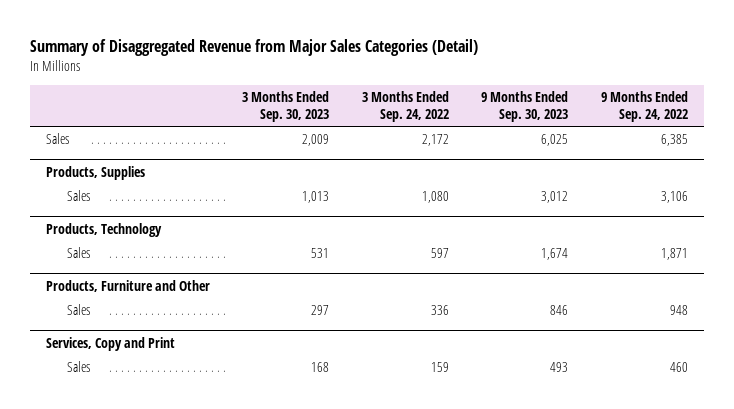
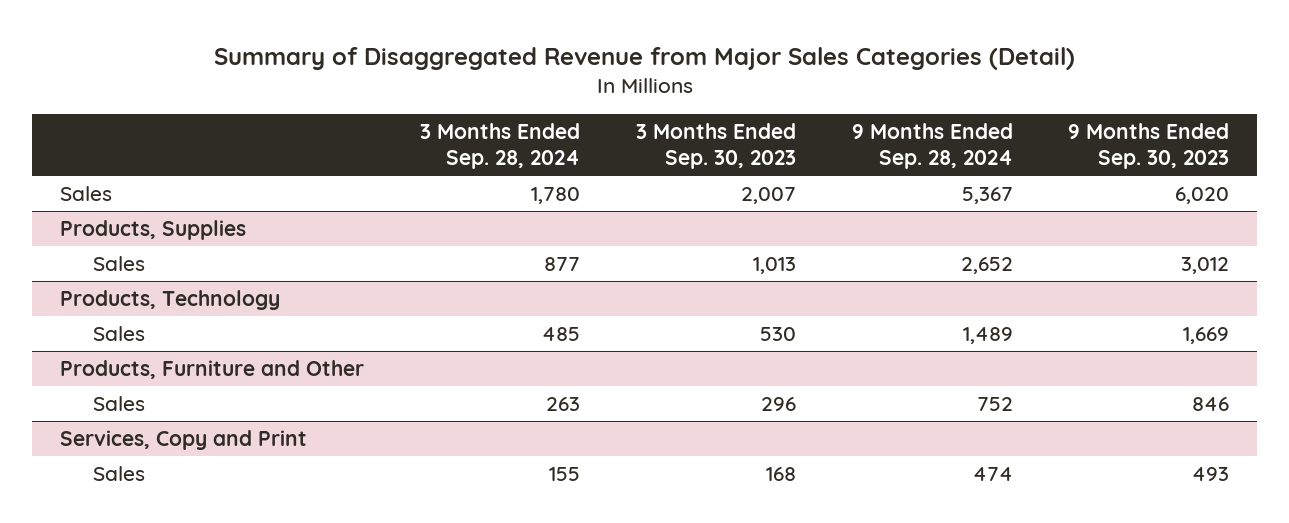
- | 3 Months Ended Sep. 30, 2023 | 3 Months Ended Sep. 24, 2022 | 9 Months Ended Sep. 30, 2023 | 9 Months Ended Sep. 24, 2022
+ | 3 Months Ended Sep. 28, 2024 | 3 Months Ended Sep. 30, 2023 | 9 Months Ended Sep. 28, 2024 | 9 Months Ended Sep. 30, 2023
- Sales | 2,009 | 2,172 | 6,025 | 6,385
+ Sales | 1,780 | 2,007 | 5,367 | 6,020
@ Products, Technology
- Sales | 531 | 597 | 1,674 | 1,871
+ Sales | 485 | 530 | 1,489 | 1,669
@ Products, Furniture and Other
- Sales | 297 | 336 | 846 | 948
+ Sales | 263 | 296 | 752 | 846

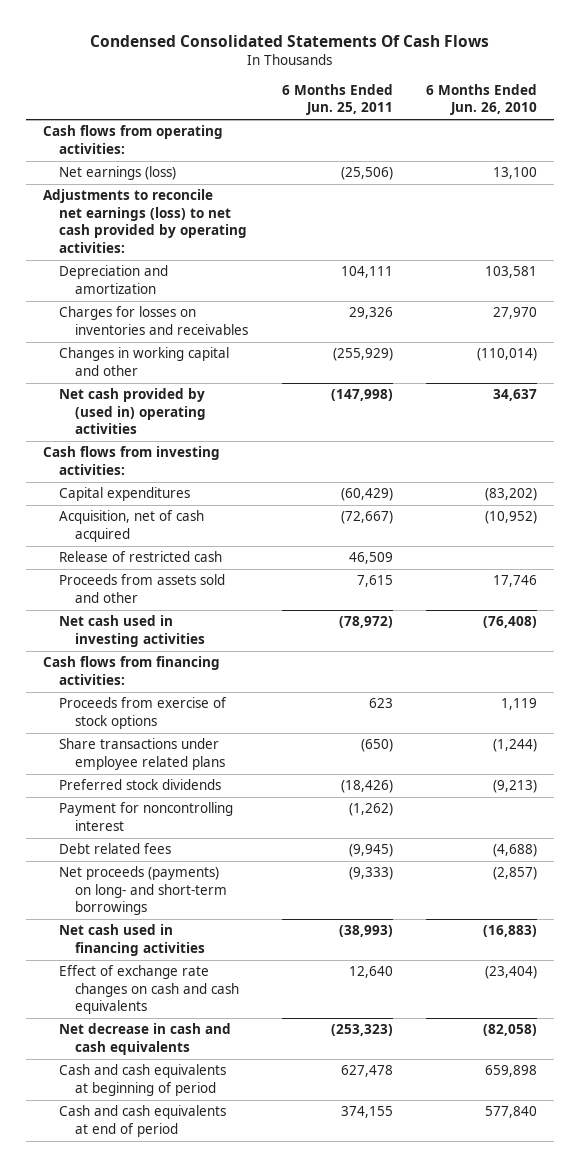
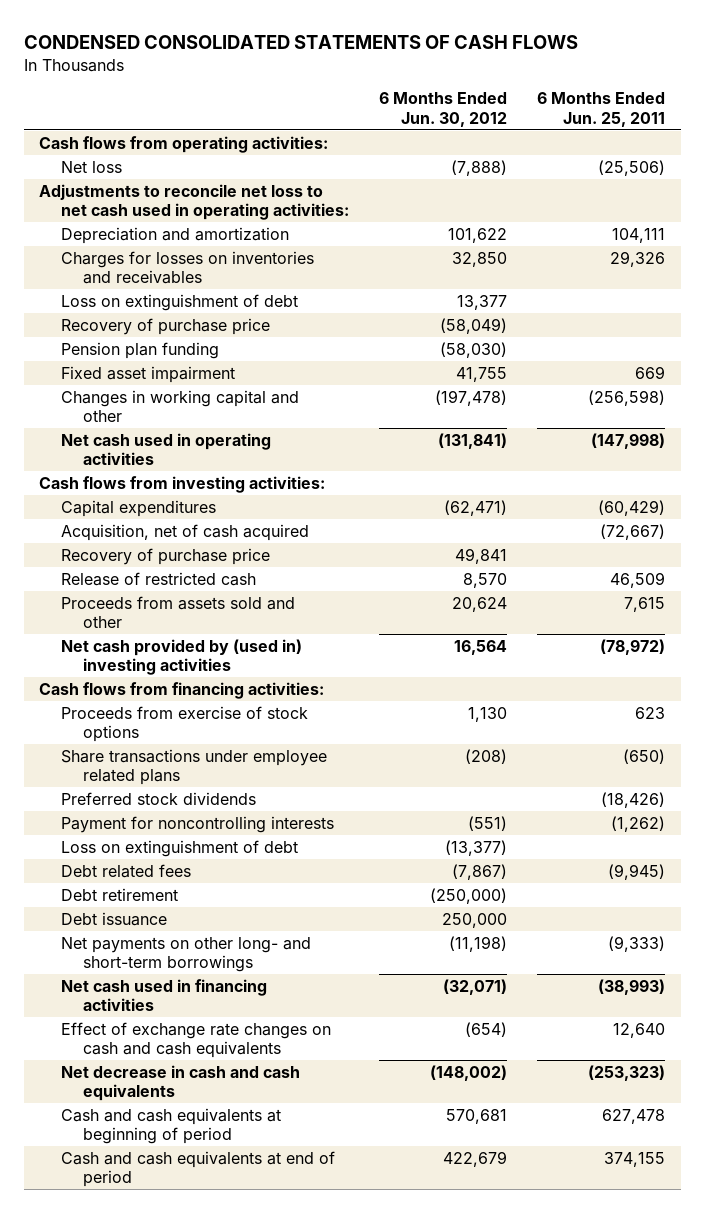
- Condensed Consolidated Statements Of Cash Flows
+ CONDENSED CONSOLIDATED STATEMENTS OF CASH FLOWS
- | 6 Months Ended Jun. 25, 2011 | 6 Months Ended Jun. 26, 2010
+ | 6 Months Ended Jun. 30, 2012 | 6 Months Ended Jun. 25, 2011
- Net earnings (loss) | (25,506) | 13,100
- Adjustments to reconcile net earnings (loss) to net cash provided by operating activities:
+ Net loss | (7,888) | (25,506)
+ Adjustments to reconcile net loss to net cash used in operating activities:
- Changes in working capital and other | (255,929) | (110,014)
- Net cash provided by (used in) operating activities | (147,998) | 34,637
+ Loss on extinguishment of debt | 13,377 |
+ Recovery of purchase price | (58,049) |
+ Pension plan funding | (58,030) |
+ Fixed asset impairment | 41,755 | 669
+ Changes in working capital and other | (197,478) | (256,598)
+ Net cash used in operating activities | (131,841) | (147,998)
+ Recovery of purchase price | 49,841 |
- Net cash used in investing activities | (78,972) | (76,408)
+ Net cash provided by (used in) investing activities | 16,564 | (78,972)
- Payment for noncontrolling interest | (1,262) |
+ Payment for noncontrolling interests | (551) | (1,262)
+ Loss on extinguishment of debt | (13,377) |
- Net proceeds (payments) on long- and short-term borrowings | (9,333) | (2,857)
+ Debt retirement | (250,000) |
+ Debt issuance | 250,000 |
+ Net payments on other long- and short-term borrowings | (11,198) | (9,333)

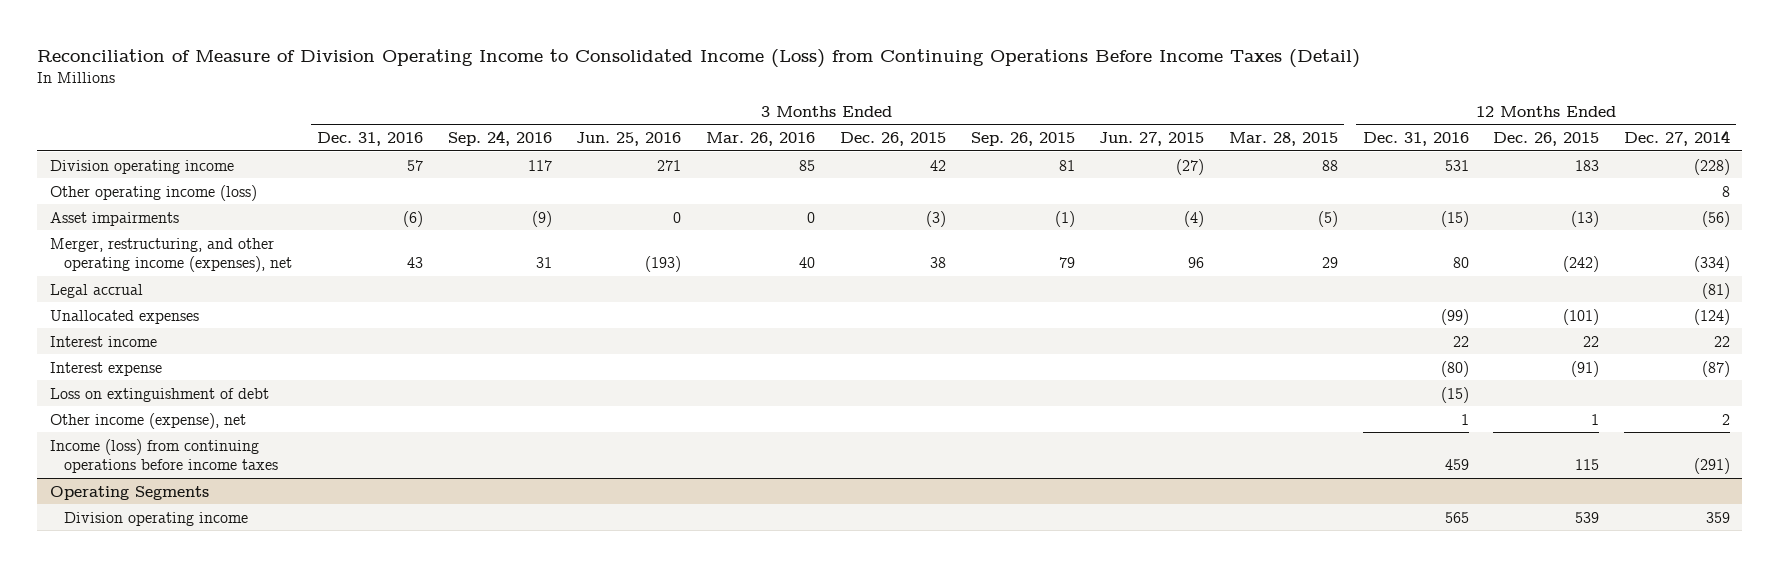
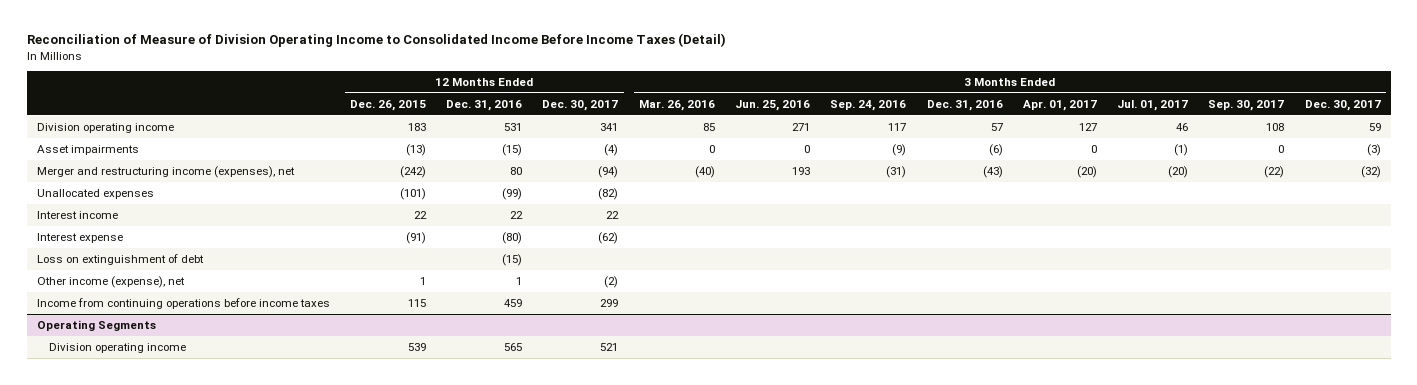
- Reconciliation of Measure of Division Operating Income to Consolidated Income (Loss) from Continuing Operations Before Income Taxes (Detail)
+ Reconciliation of Measure of Division Operating Income to Consolidated Income Before Income Taxes (Detail)
- | 3 Months Ended Dec. 31, 2016 | 3 Months Ended Sep. 24, 2016 | 3 Months Ended Jun. 25, 2016 | 3 Months Ended Mar. 26, 2016 | 3 Months Ended Dec. 26, 2015 | 3 Months Ended Sep. 26, 2015 | 3 Months Ended Jun. 27, 2015 | 3 Months Ended Mar. 28, 2015 | 12 Months Ended Dec. 31, 2016 | 12 Months Ended Dec. 26, 2015 | 12 Months Ended Dec. 27, 2014
+ | 12 Months Ended Dec. 26, 2015 | 12 Months Ended Dec. 31, 2016 | 12 Months Ended Dec. 30, 2017 | 3 Months Ended Mar. 26, 2016 | 3 Months Ended Jun. 25, 2016 | 3 Months Ended Sep. 24, 2016 | 3 Months Ended Dec. 31, 2016 | 3 Months Ended Apr. 01, 2017 | 3 Months Ended Jul. 01, 2017 | 3 Months Ended Sep. 30, 2017 | 3 Months Ended Dec. 30, 2017
- Other operating income (loss) | | | | | | | | | | | 8
- Merger, restructuring, and other operating income (expenses), net | 43 | 31 | (193) | 40 | 38 | 79 | 96 | 29 | 80 | (242) | (334)
- Legal accrual | | | | | | | | | | | (81)
+ Merger and restructuring income (expenses), net | (242) | 80 | (94) | (40) | 193 | (31) | (43) | (20) | (20) | (22) | (32)
- Income (loss) from continuing operations before income taxes | | | | | | | | | 459 | 115 | (291)
+ Income from continuing operations before income taxes | 115 | 459 | 299 | | | | | | | |

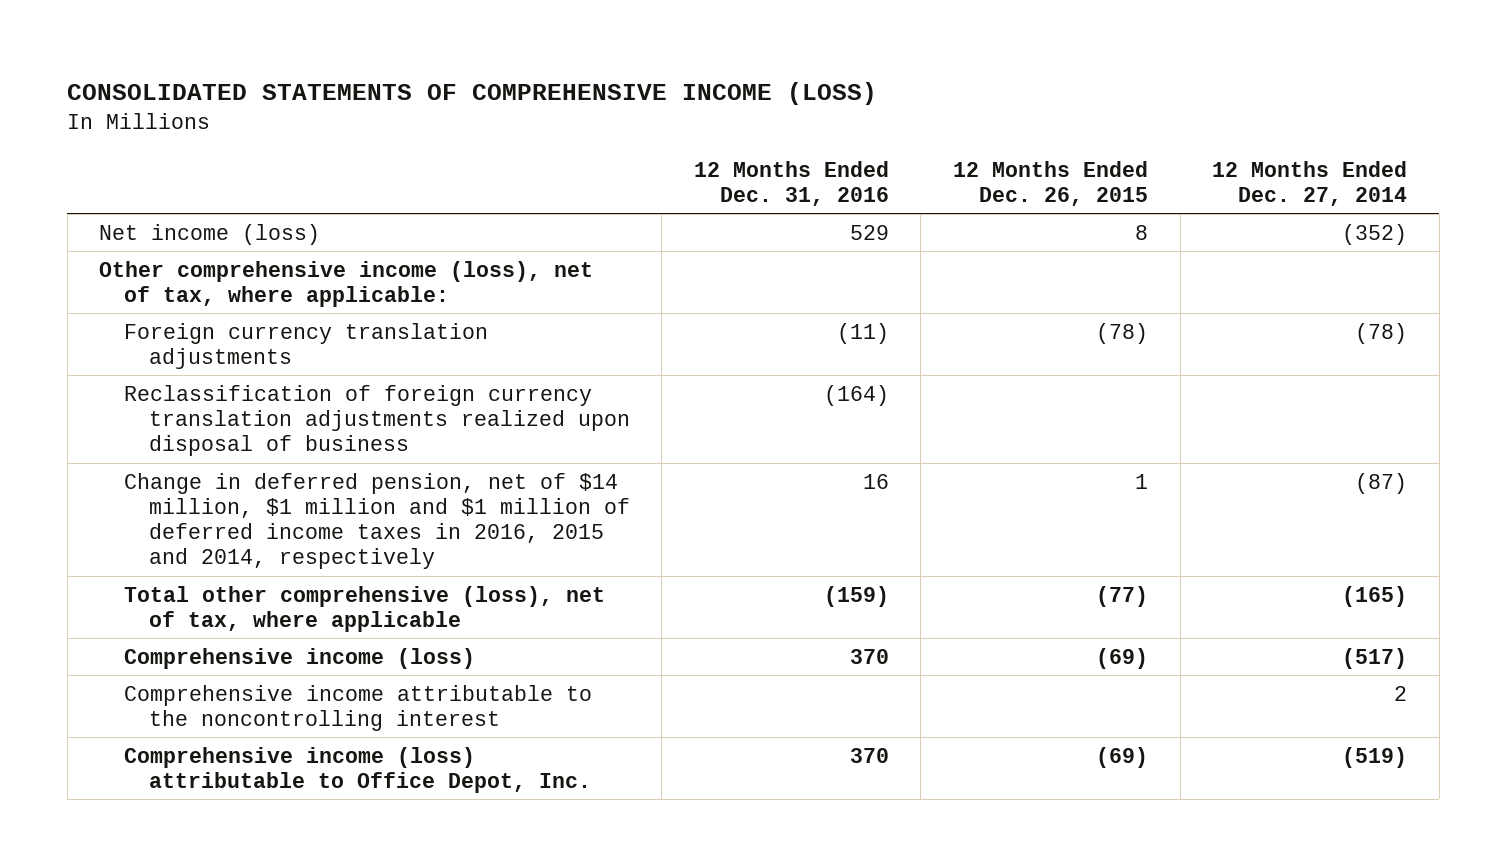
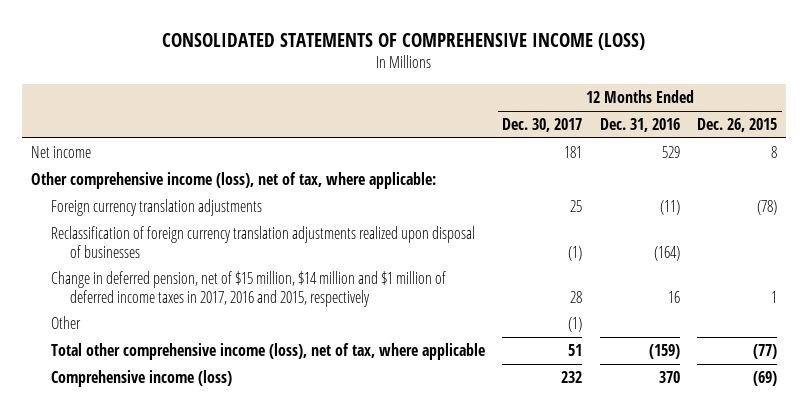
- | 12 Months Ended Dec. 31, 2016 | 12 Months Ended Dec. 26, 2015 | 12 Months Ended Dec. 27, 2014
+ | 12 Months Ended Dec. 30, 2017 | 12 Months Ended Dec. 31, 2016 | 12 Months Ended Dec. 26, 2015
- Net income (loss) | 529 | 8 | (352)
+ Net income | 181 | 529 | 8
- Reclassification of foreign currency translation adjustments realized upon disposal of business | (164) | |
- Change in deferred pension, net of $14 million, $1 million and $1 million of deferred income taxes in 2016, 2015 and 2014, respectively | 16 | 1 | (87)
- Total other comprehensive (loss), net of tax, where applicable | (159) | (77) | (165)
+ Reclassification of foreign currency translation adjustments realized upon disposal of businesses | (1) | (164) |
+ Change in deferred pension, net of $15 million, $14 million and $1 million of deferred income taxes in 2017, 2016 and 2015, respectively | 28 | 16 | 1
+ Other | (1) | |
+ Total other comprehensive income (loss), net of tax, where applicable | 51 | (159) | (77)
- Comprehensive income attributable to the noncontrolling interest | | | 2
- Comprehensive income (loss) attributable to Office Depot, Inc. | 370 | (69) | (519)

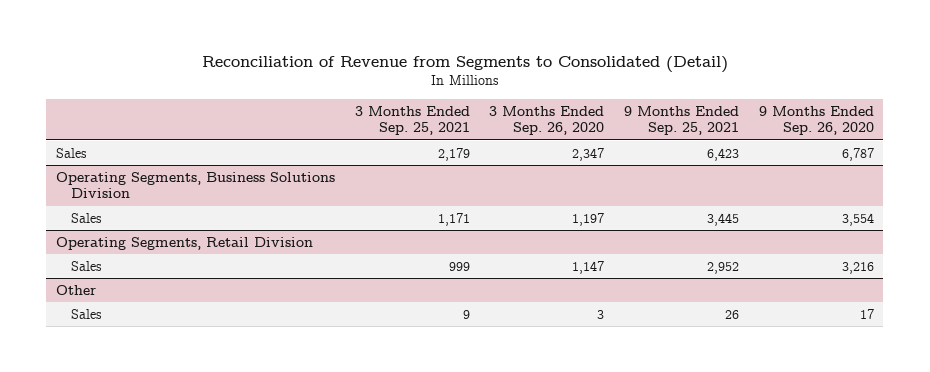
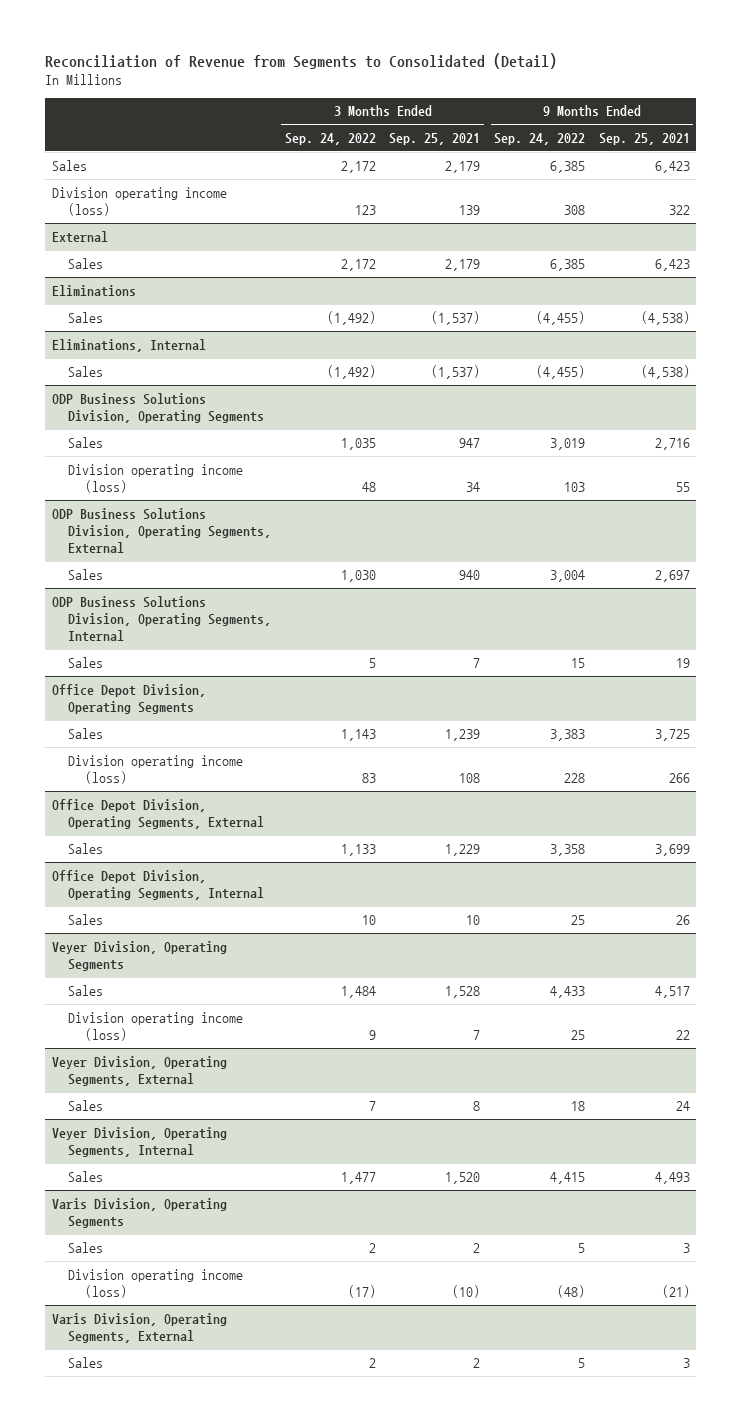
- | 3 Months Ended Sep. 25, 2021 | 3 Months Ended Sep. 26, 2020 | 9 Months Ended Sep. 25, 2021 | 9 Months Ended Sep. 26, 2020
+ | 3 Months Ended Sep. 24, 2022 | 3 Months Ended Sep. 25, 2021 | 9 Months Ended Sep. 24, 2022 | 9 Months Ended Sep. 25, 2021
- Operating Segments, Business Solutions Division
- Sales | 1,171 | 1,197 | 3,445 | 3,554
- Operating Segments, Retail Division
- Sales | 999 | 1,147 | 2,952 | 3,216
- Other
- Sales | 9 | 3 | 26 | 17
+ Division operating income (loss) | 123 | 139 | 308 | 322
+ External
+ Sales | 2,172 | 2,179 | 6,385 | 6,423
+ Eliminations
+ Sales | (1,492) | (1,537) | (4,455) | (4,538)
+ Eliminations, Internal
+ Sales | (1,492) | (1,537) | (4,455) | (4,538)
+ ODP Business Solutions Division, Operating Segments
+ Sales | 1,035 | 947 | 3,019 | 2,716
+ Division operating income (loss) | 48 | 34 | 103 | 55
+ ODP Business Solutions Division, Operating Segments, External
+ Sales | 1,030 | 940 | 3,004 | 2,697
+ ODP Business Solutions Division, Operating Segments, Internal
+ Sales | 5 | 7 | 15 | 19
+ Office Depot Division, Operating Segments
+ Sales | 1,143 | 1,239 | 3,383 | 3,725
+ Division operating income (loss) | 83 | 108 | 228 | 266
+ Office Depot Division, Operating Segments, External
+ Sales | 1,133 | 1,229 | 3,358 | 3,699
+ Office Depot Division, Operating Segments, Internal
+ Sales | 10 | 10 | 25 | 26
+ Veyer Division, Operating Segments
+ Sales | 1,484 | 1,528 | 4,433 | 4,517
+ Division operating income (loss) | 9 | 7 | 25 | 22
+ Veyer Division, Operating Segments, External
+ Sales | 7 | 8 | 18 | 24
+ Veyer Division, Operating Segments, Internal
+ Sales | 1,477 | 1,520 | 4,415 | 4,493
+ Varis Division, Operating Segments
+ Sales | 2 | 2 | 5 | 3
+ Division operating income (loss) | (17) | (10) | (48) | (21)
+ Varis Division, Operating Segments, External
+ Sales | 2 | 2 | 5 | 3

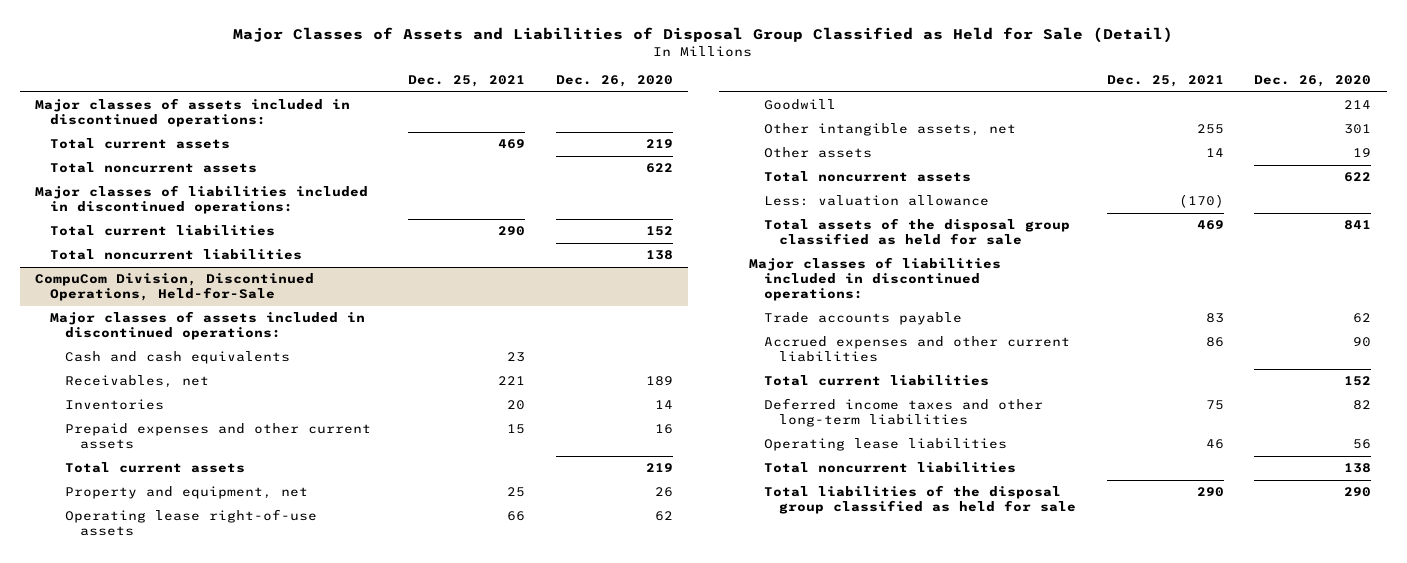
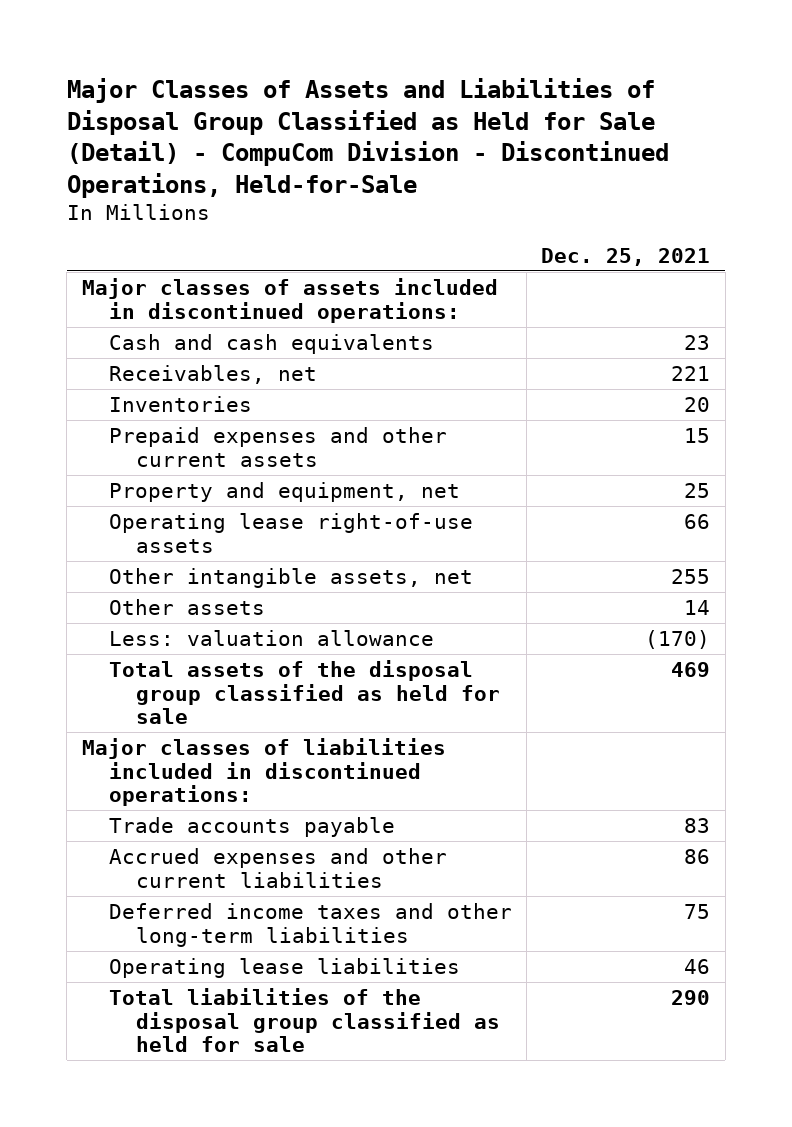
- Major Classes of Assets and Liabilities of Disposal Group Classified as Held for Sale (Detail)
+ Major Classes of Assets and Liabilities of Disposal Group Classified as Held for Sale (Detail) - CompuCom Division - Discontinued Operations, Held-for-Sale
- | Dec. 25, 2021 | Dec. 26, 2020
+ | Dec. 25, 2021
- Total current assets | 469 | 219
- Total noncurrent assets | | 622
- Major classes of liabilities included in discontinued operations:
- Total current liabilities | 290 | 152
- Total noncurrent liabilities | | 138
- CompuCom Division, Discontinued Operations, Held-for-Sale
- Major classes of assets included in discontinued operations:
- Total current assets | | 219
- Goodwill | | 214
- Total noncurrent assets | | 622
- Total current liabilities | | 152
- Total noncurrent liabilities | | 138

